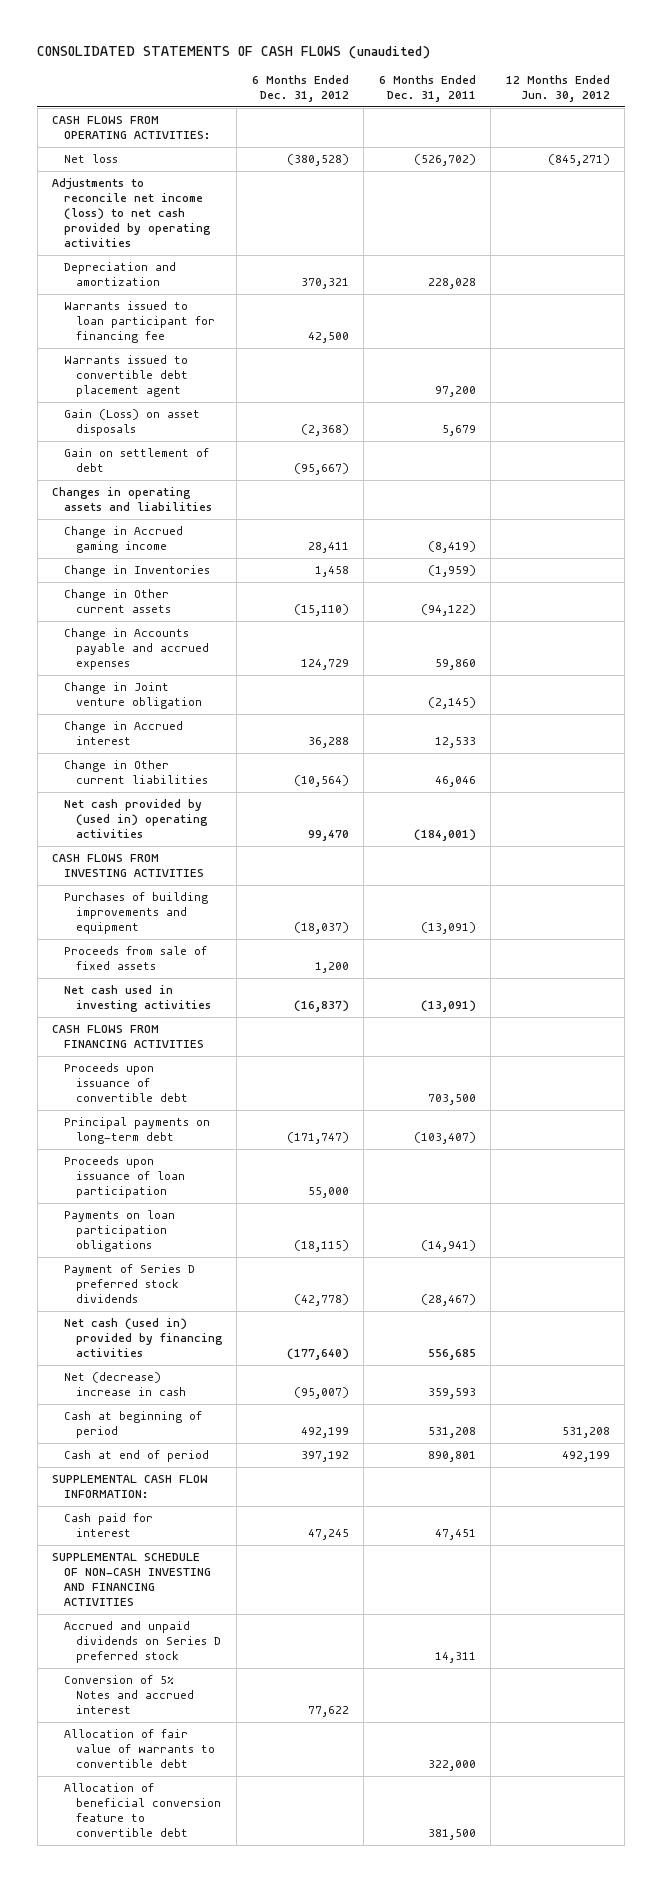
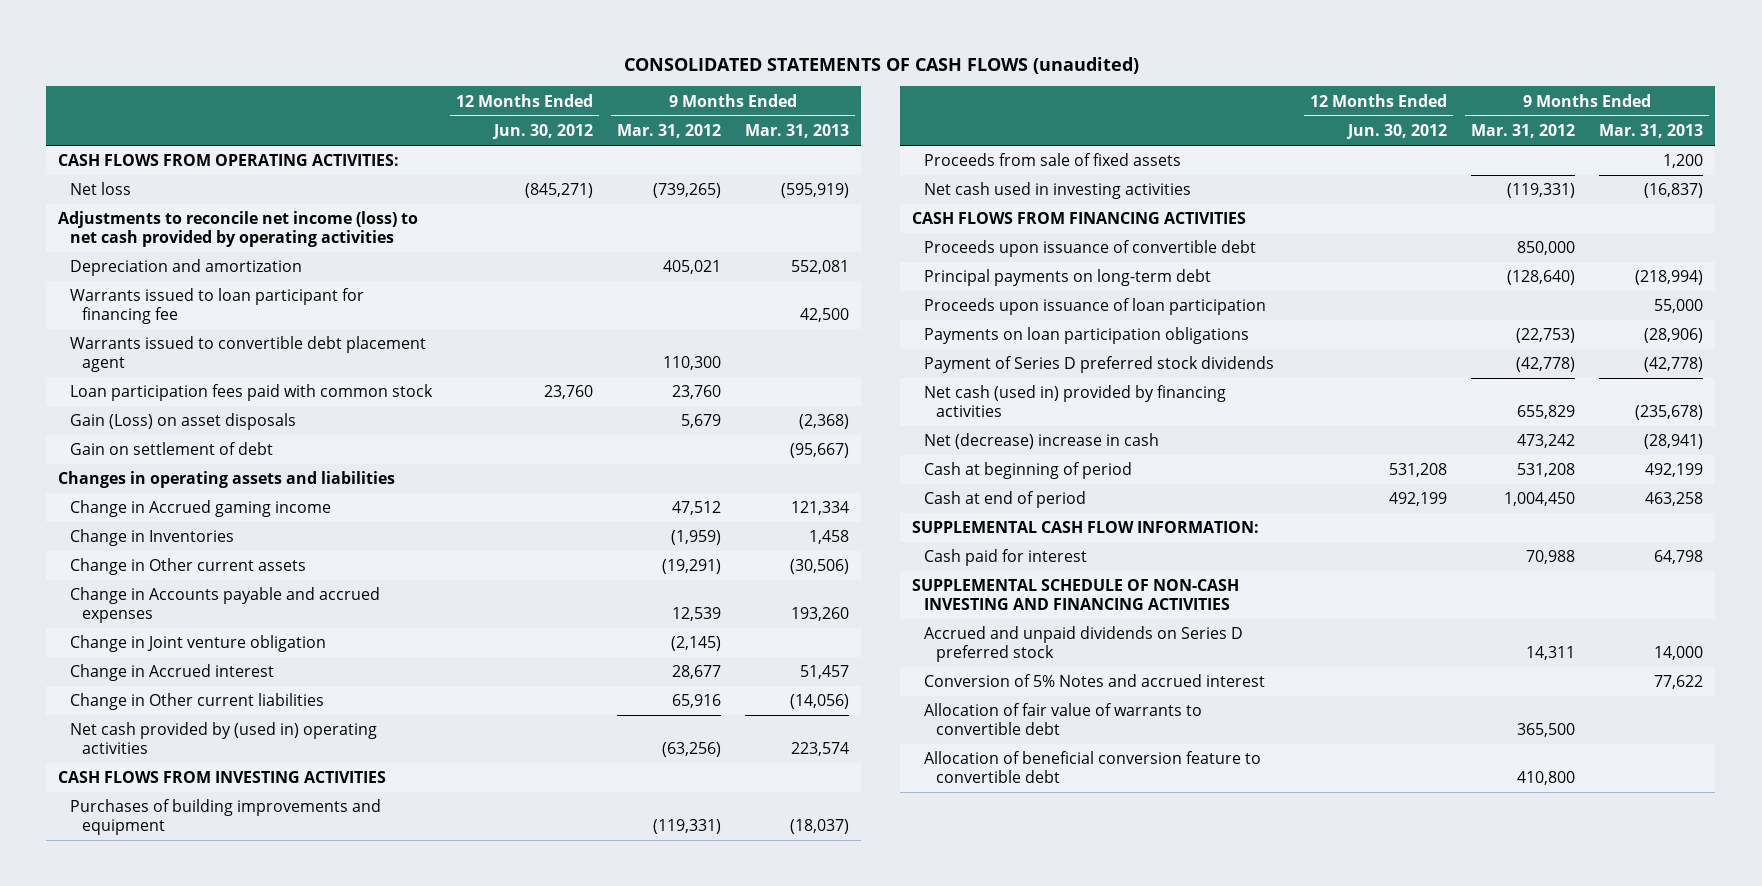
- | 6 Months Ended Dec. 31, 2012 | 6 Months Ended Dec. 31, 2011 | 12 Months Ended Jun. 30, 2012
+ | 12 Months Ended Jun. 30, 2012 | 9 Months Ended Mar. 31, 2012 | 9 Months Ended Mar. 31, 2013
+ Loan participation fees paid with common stock | 23,760 | 23,760 |

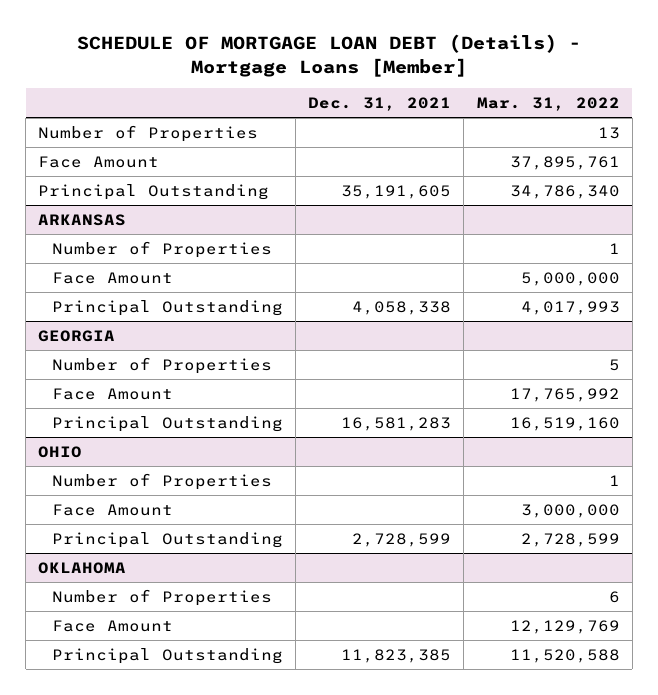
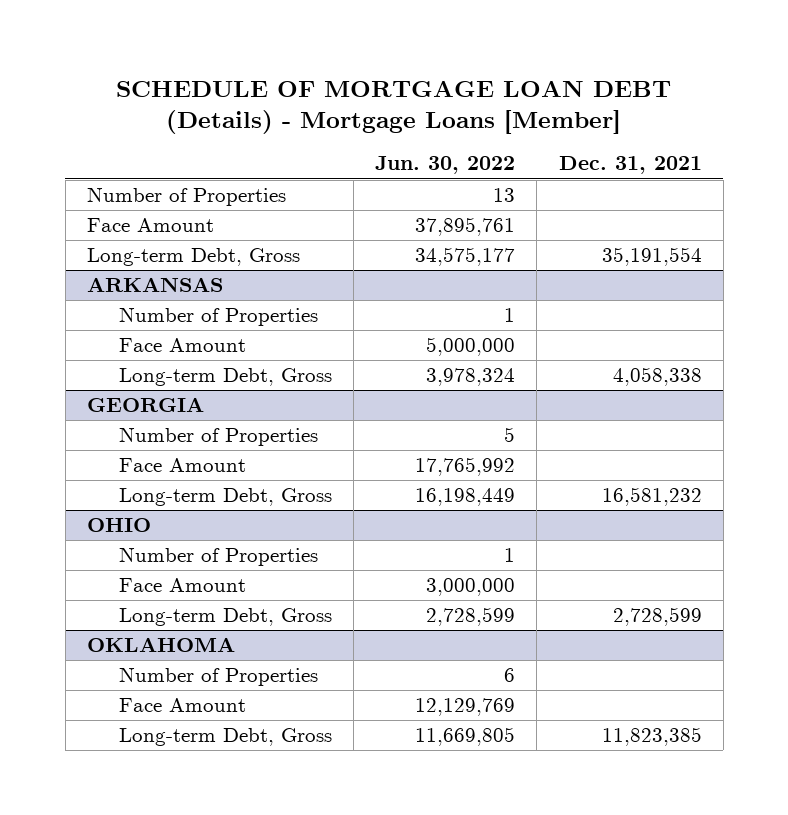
- | Dec. 31, 2021 | Mar. 31, 2022
+ | Jun. 30, 2022 | Dec. 31, 2021
- Principal Outstanding | 35,191,605 | 34,786,340
+ Long-term Debt, Gross | 34,575,177 | 35,191,554
@ ARKANSAS
- Principal Outstanding | 4,058,338 | 4,017,993
+ Long-term Debt, Gross | 3,978,324 | 4,058,338
@ GEORGIA
- Principal Outstanding | 16,581,283 | 16,519,160
+ Long-term Debt, Gross | 16,198,449 | 16,581,232
@ OHIO
- Principal Outstanding | 2,728,599 | 2,728,599
+ Long-term Debt, Gross | 2,728,599 | 2,728,599
@ OKLAHOMA
- Principal Outstanding | 11,823,385 | 11,520,588
+ Long-term Debt, Gross | 11,669,805 | 11,823,385

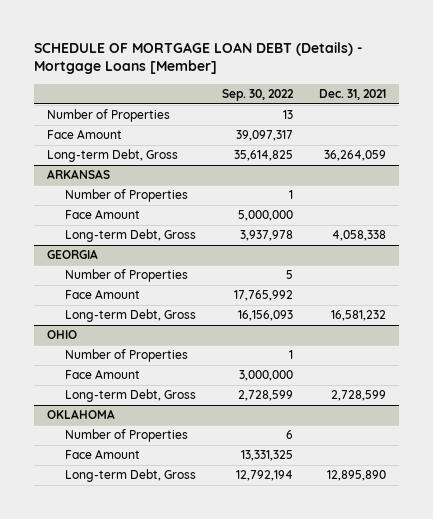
- | Jun. 30, 2022 | Dec. 31, 2021
+ | Sep. 30, 2022 | Dec. 31, 2021
- Long-term Debt, Gross | 34,575,177 | 35,191,554
+ Long-term Debt, Gross | 35,614,825 | 36,264,059
@ OKLAHOMA
- Long-term Debt, Gross | 11,669,805 | 11,823,385
+ Long-term Debt, Gross | 12,792,194 | 12,895,890

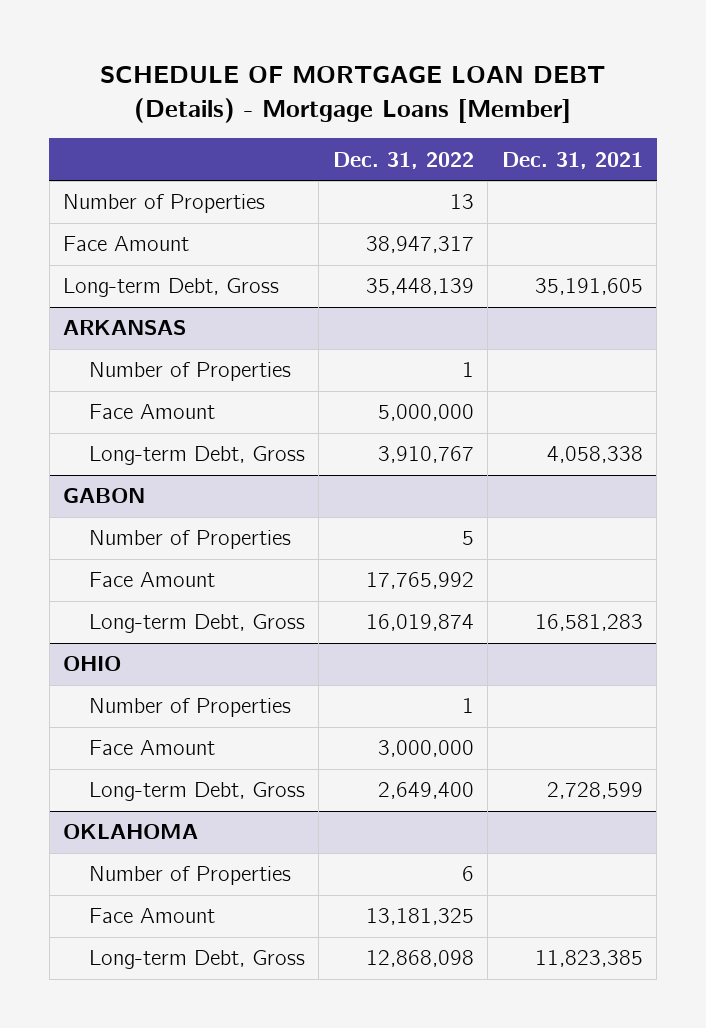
- | Sep. 30, 2022 | Dec. 31, 2021
+ | Dec. 31, 2022 | Dec. 31, 2021
- Long-term Debt, Gross | 35,614,825 | 36,264,059
+ Long-term Debt, Gross | 35,448,139 | 35,191,605
- GEORGIA
- Number of Properties | 5 |
- Face Amount | 17,765,992 |
- Long-term Debt, Gross | 16,156,093 | 16,581,232
+ GABON
+ Number of Properties | 5 |
+ Face Amount | 17,765,992 |
+ Long-term Debt, Gross | 16,019,874 | 16,581,283
@ OKLAHOMA
- Long-term Debt, Gross | 12,792,194 | 12,895,890
+ Long-term Debt, Gross | 12,868,098 | 11,823,385

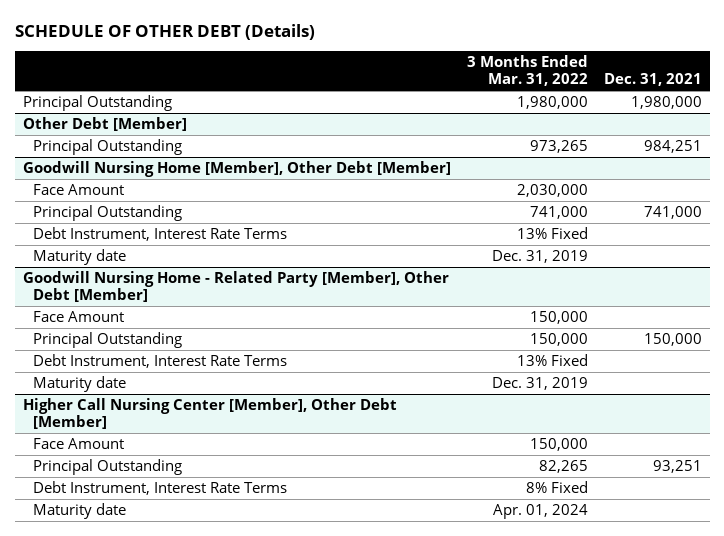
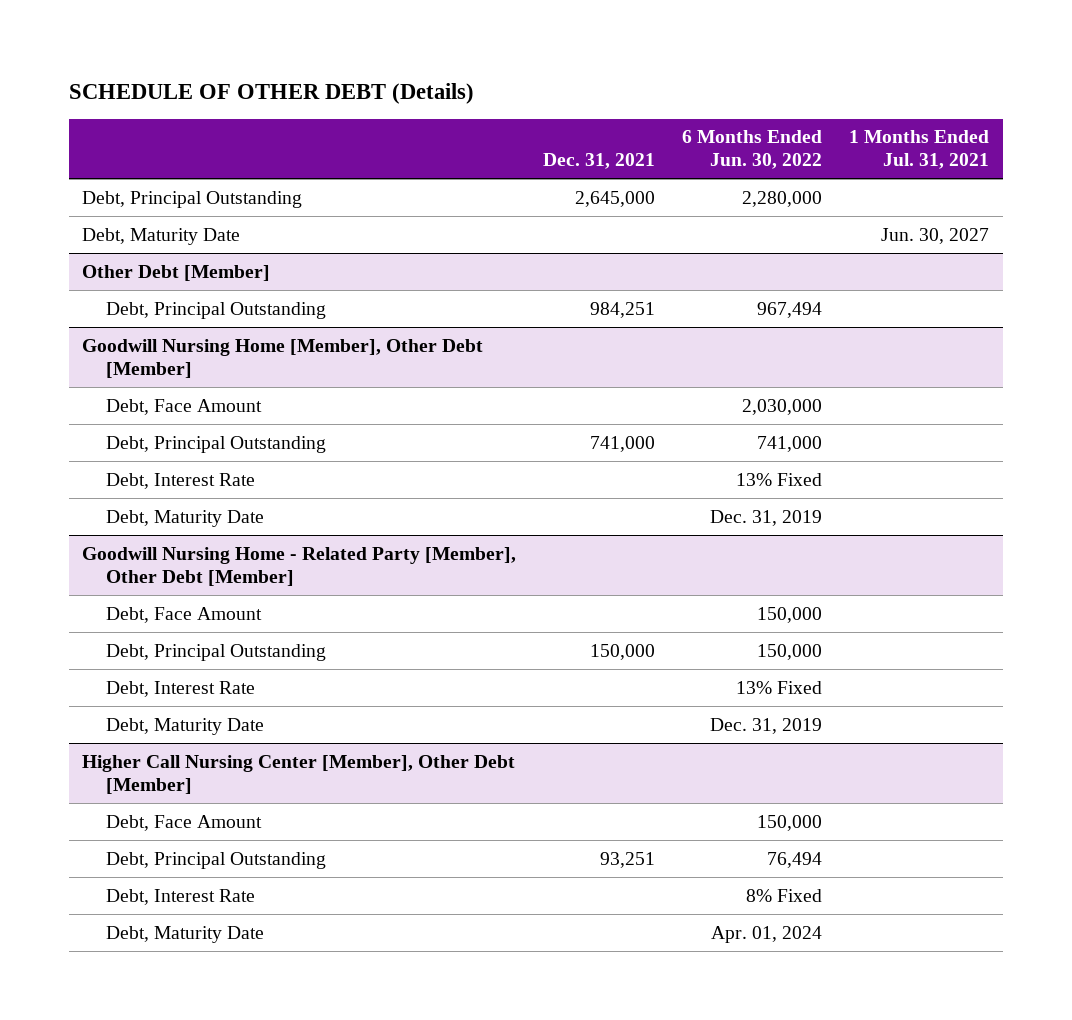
- | 3 Months Ended Mar. 31, 2022 | Dec. 31, 2021
+ | Dec. 31, 2021 | 6 Months Ended Jun. 30, 2022 | 1 Months Ended Jul. 31, 2021
- Principal Outstanding | 1,980,000 | 1,980,000
+ Debt, Principal Outstanding | 2,645,000 | 2,280,000 |
+ Debt, Maturity Date | | | Jun. 30, 2027
@ Other Debt [Member]
- Principal Outstanding | 973,265 | 984,251
+ Debt, Principal Outstanding | 984,251 | 967,494 |
@ Goodwill Nursing Home [Member], Other Debt [Member]
- Face Amount | 2,030,000 |
- Principal Outstanding | 741,000 | 741,000
- Debt Instrument, Interest Rate Terms | 13% Fixed |
- Maturity date | Dec. 31, 2019 |
+ Debt, Face Amount | | 2,030,000 |
+ Debt, Principal Outstanding | 741,000 | 741,000 |
+ Debt, Interest Rate | | 13% Fixed |
+ Debt, Maturity Date | | Dec. 31, 2019 |
@ Goodwill Nursing Home - Related Party [Member], Other Debt [Member]
- Face Amount | 150,000 |
- Principal Outstanding | 150,000 | 150,000
- Debt Instrument, Interest Rate Terms | 13% Fixed |
- Maturity date | Dec. 31, 2019 |
+ Debt, Face Amount | | 150,000 |
+ Debt, Principal Outstanding | 150,000 | 150,000 |
+ Debt, Interest Rate | | 13% Fixed |
+ Debt, Maturity Date | | Dec. 31, 2019 |
@ Higher Call Nursing Center [Member], Other Debt [Member]
- Face Amount | 150,000 |
- Principal Outstanding | 82,265 | 93,251
- Debt Instrument, Interest Rate Terms | 8% Fixed |
- Maturity date | Apr. 01, 2024 |
+ Debt, Face Amount | | 150,000 |
+ Debt, Principal Outstanding | 93,251 | 76,494 |
+ Debt, Interest Rate | | 8% Fixed |
+ Debt, Maturity Date | | Apr. 01, 2024 |

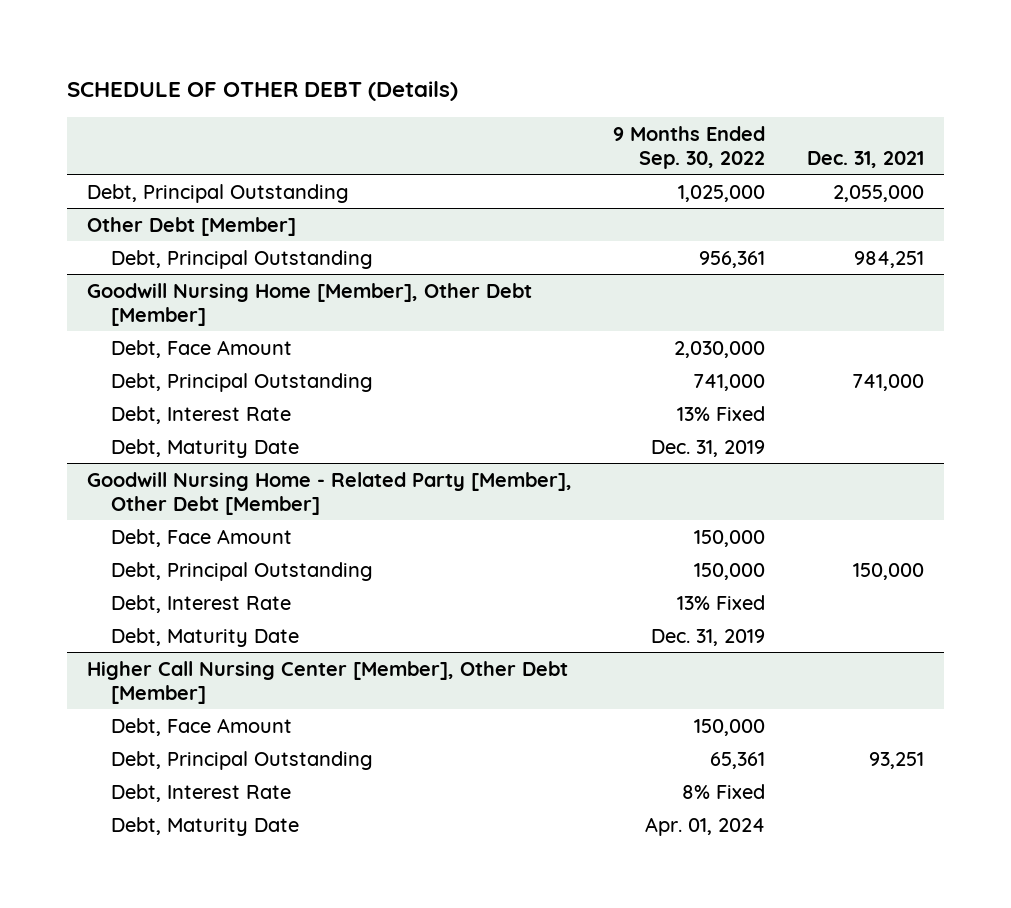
- | Dec. 31, 2021 | 6 Months Ended Jun. 30, 2022 | 1 Months Ended Jul. 31, 2021
+ | 9 Months Ended Sep. 30, 2022 | Dec. 31, 2021
- Debt, Principal Outstanding | 2,645,000 | 2,280,000 |
- Debt, Maturity Date | | | Jun. 30, 2027
+ Debt, Principal Outstanding | 1,025,000 | 2,055,000

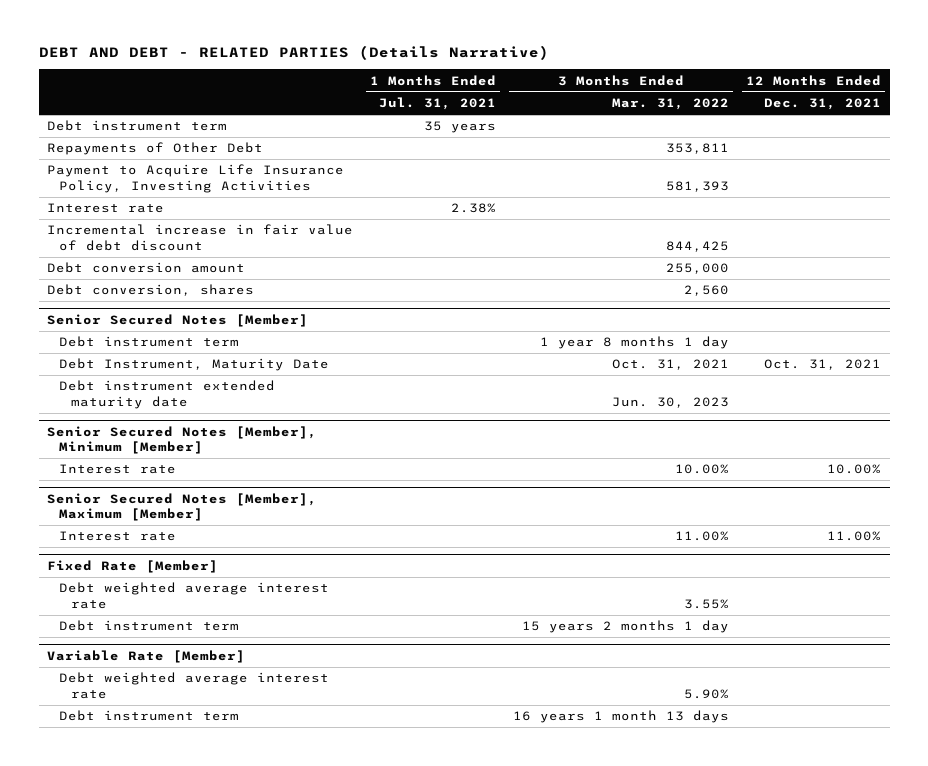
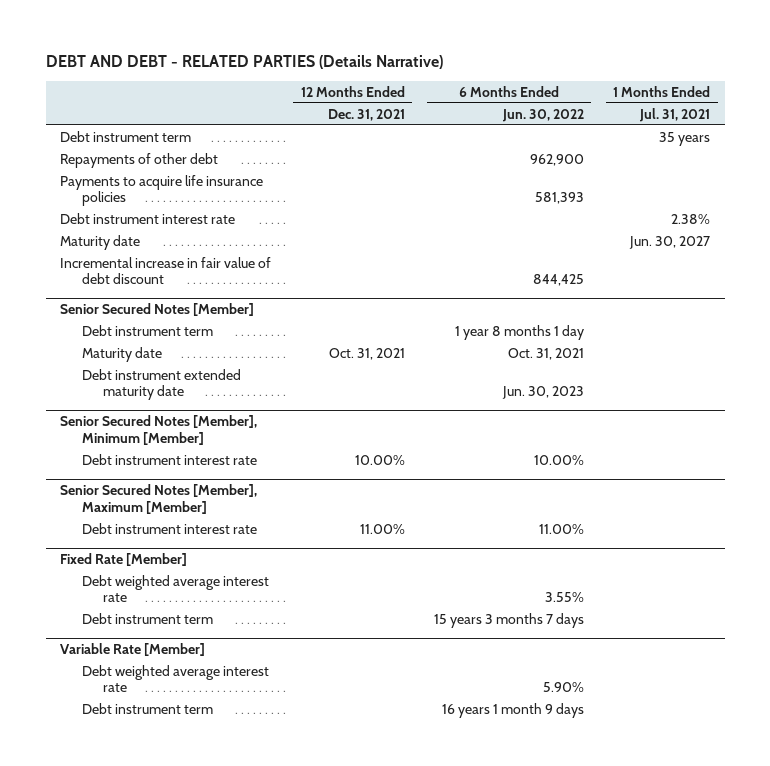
- | 1 Months Ended Jul. 31, 2021 | 3 Months Ended Mar. 31, 2022 | 12 Months Ended Dec. 31, 2021
+ | 12 Months Ended Dec. 31, 2021 | 6 Months Ended Jun. 30, 2022 | 1 Months Ended Jul. 31, 2021
- Repayments of Other Debt | | 353,811 |
- Payment to Acquire Life Insurance Policy, Investing Activities | | 581,393 |
- Interest rate | 2.38% | |
+ Repayments of other debt | | 962,900 |
+ Payments to acquire life insurance policies | | 581,393 |
+ Debt instrument interest rate | | | 2.38%
+ Maturity date | | | Jun. 30, 2027
- Debt conversion amount | | 255,000 |
- Debt conversion, shares | | 2,560 |
@ Senior Secured Notes [Member]
- Debt Instrument, Maturity Date | | Oct. 31, 2021 | Oct. 31, 2021
+ Maturity date | Oct. 31, 2021 | Oct. 31, 2021 |
@ Senior Secured Notes [Member], Minimum [Member]
- Interest rate | | 10.00% | 10.00%
+ Debt instrument interest rate | 10.00% | 10.00% |
@ Senior Secured Notes [Member], Maximum [Member]
- Interest rate | | 11.00% | 11.00%
+ Debt instrument interest rate | 11.00% | 11.00% |

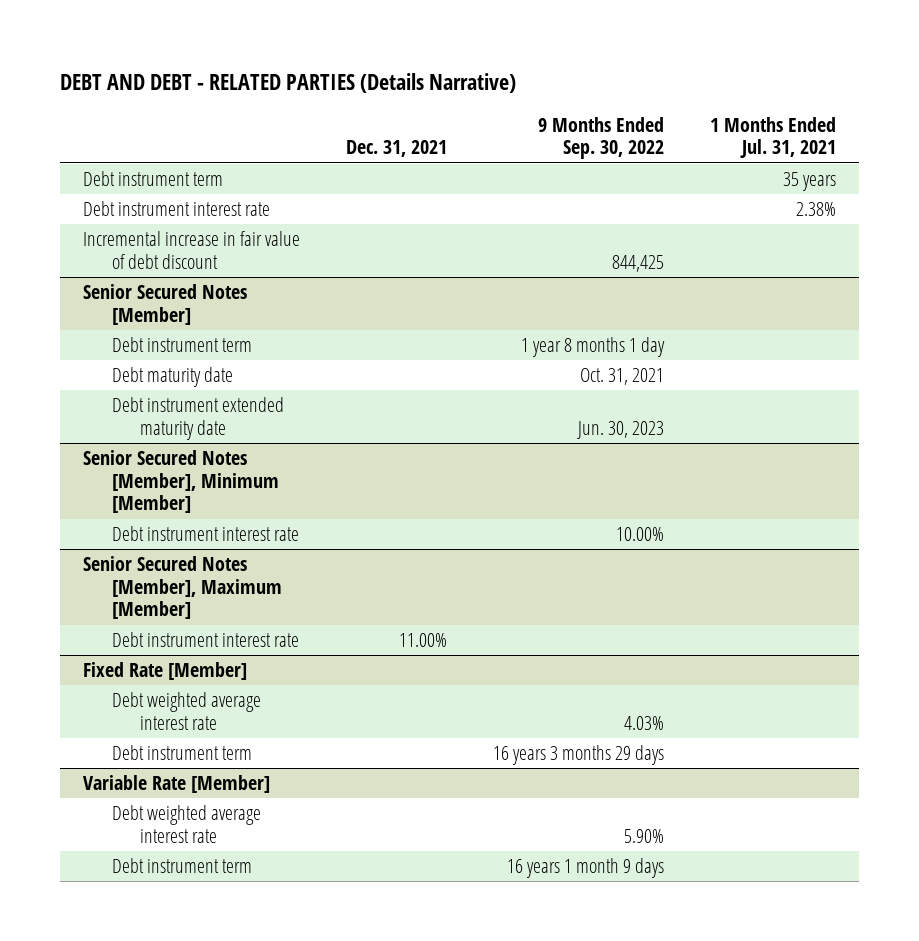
- | 12 Months Ended Dec. 31, 2021 | 6 Months Ended Jun. 30, 2022 | 1 Months Ended Jul. 31, 2021
+ | Dec. 31, 2021 | 9 Months Ended Sep. 30, 2022 | 1 Months Ended Jul. 31, 2021
- Repayments of other debt | | 962,900 |
- Payments to acquire life insurance policies | | 581,393 |
- Maturity date | | | Jun. 30, 2027
@ Senior Secured Notes [Member]
- Maturity date | Oct. 31, 2021 | Oct. 31, 2021 |
+ Debt maturity date | | Oct. 31, 2021 |

